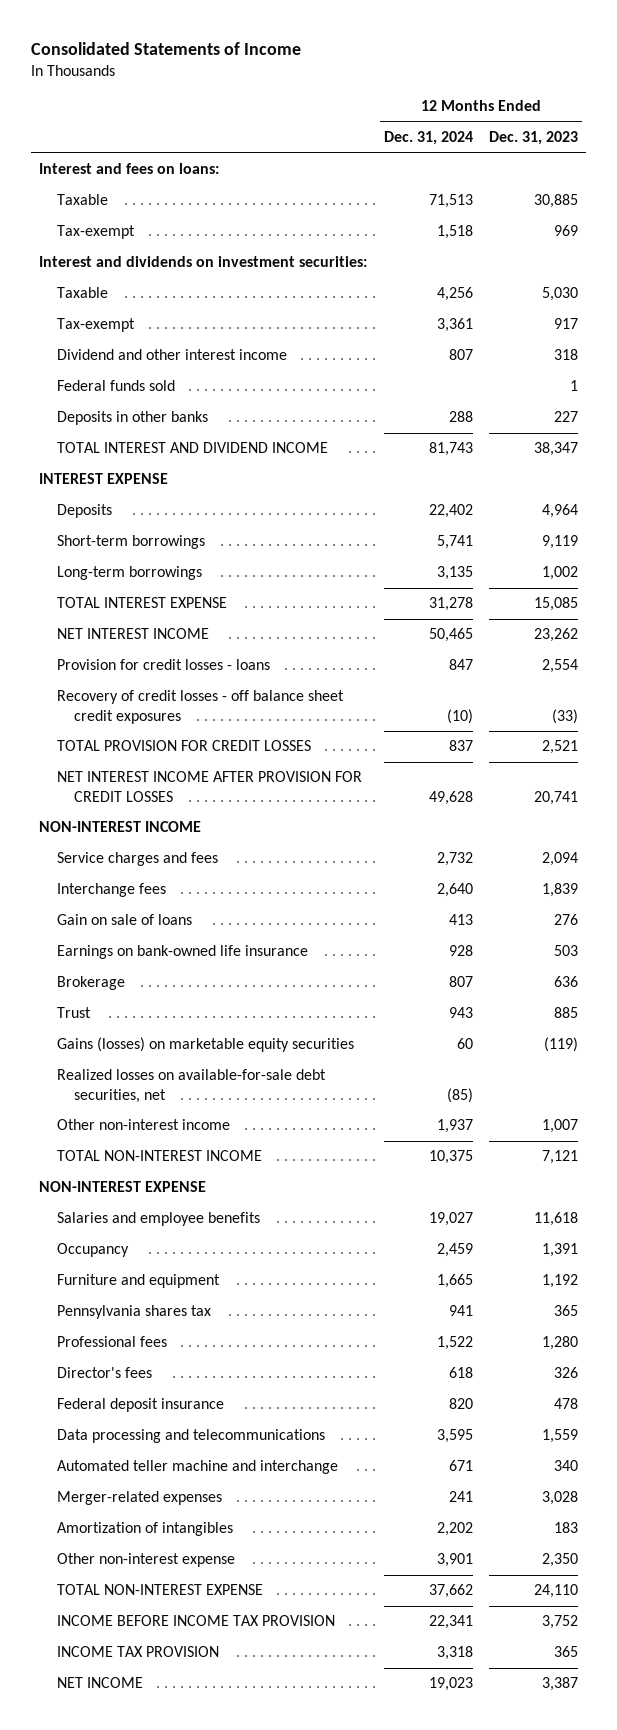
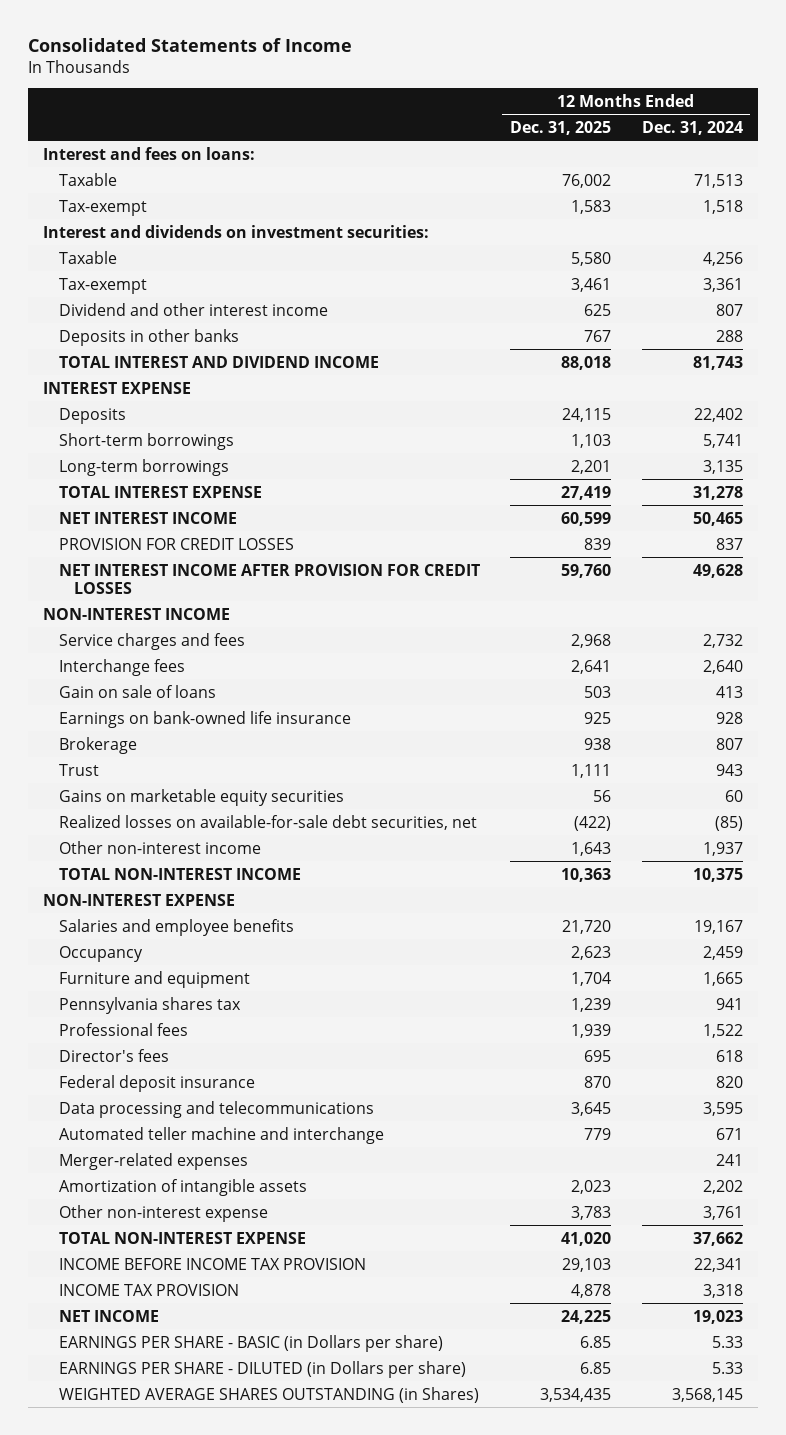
- | 12 Months Ended Dec. 31, 2024 | 12 Months Ended Dec. 31, 2023
+ | 12 Months Ended Dec. 31, 2025 | 12 Months Ended Dec. 31, 2024
- Federal funds sold | | 1
- Provision for credit losses - loans | 847 | 2,554
- Recovery of credit losses - off balance sheet credit exposures | (10) | (33)
- TOTAL PROVISION FOR CREDIT LOSSES | 837 | 2,521
+ PROVISION FOR CREDIT LOSSES | 839 | 837
- Gains (losses) on marketable equity securities | 60 | (119)
+ Gains on marketable equity securities | 56 | 60
- Salaries and employee benefits | 19,027 | 11,618
+ Salaries and employee benefits | 21,720 | 19,167
- Amortization of intangibles | 2,202 | 183
- Other non-interest expense | 3,901 | 2,350
+ Amortization of intangible assets | 2,023 | 2,202
+ Other non-interest expense | 3,783 | 3,761
+ EARNINGS PER SHARE - BASIC (in Dollars per share) | 6.85 | 5.33
+ EARNINGS PER SHARE - DILUTED (in Dollars per share) | 6.85 | 5.33
+ WEIGHTED AVERAGE SHARES OUTSTANDING (in Shares) | 3,534,435 | 3,568,145

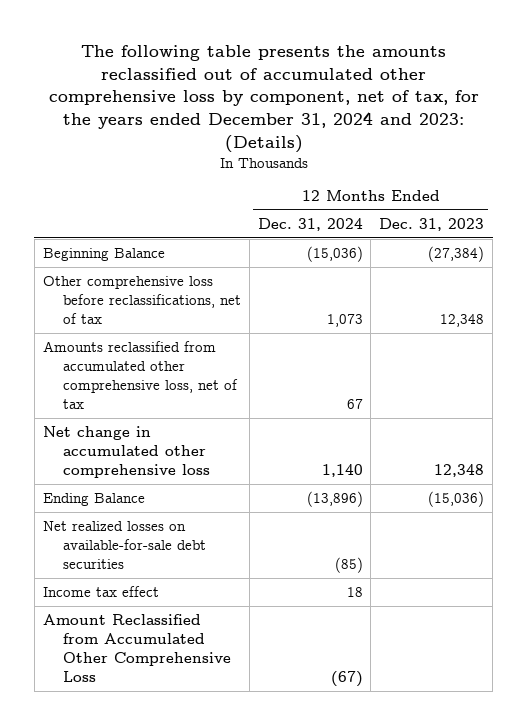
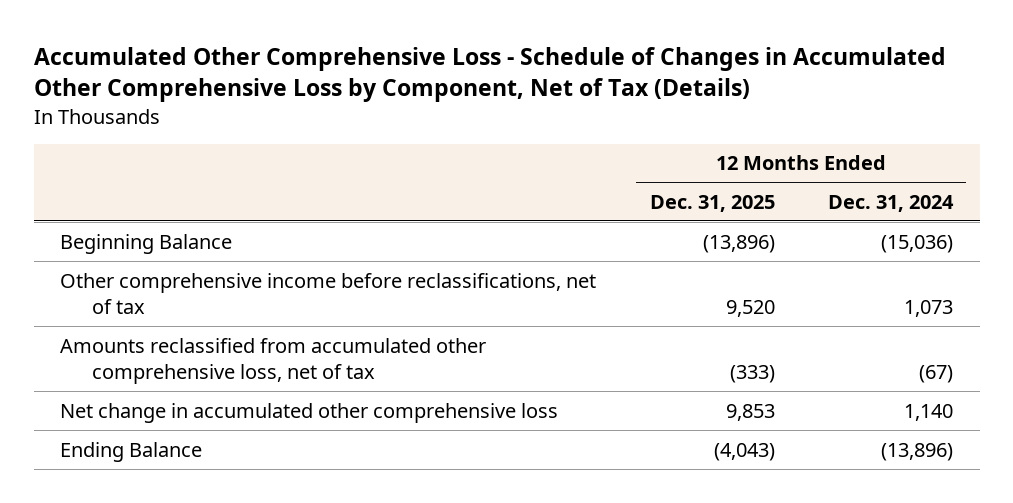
- The following table presents the amounts reclassified out of accumulated other comprehensive loss by component, net of tax, for the years ended December 31, 2024 and 2023: (Details)
+ Accumulated Other Comprehensive Loss - Schedule of Changes in Accumulated Other Comprehensive Loss by Component, Net of Tax (Details)
- | 12 Months Ended Dec. 31, 2024 | 12 Months Ended Dec. 31, 2023
+ | 12 Months Ended Dec. 31, 2025 | 12 Months Ended Dec. 31, 2024
- Other comprehensive loss before reclassifications, net of tax | 1,073 | 12,348
- Amounts reclassified from accumulated other comprehensive loss, net of tax | 67 |
+ Other comprehensive income before reclassifications, net of tax | 9,520 | 1,073
+ Amounts reclassified from accumulated other comprehensive loss, net of tax | (333) | (67)
- Net realized losses on available-for-sale debt securities | (85) |
- Income tax effect | 18 |
- Amount Reclassified from Accumulated Other Comprehensive Loss | (67) |

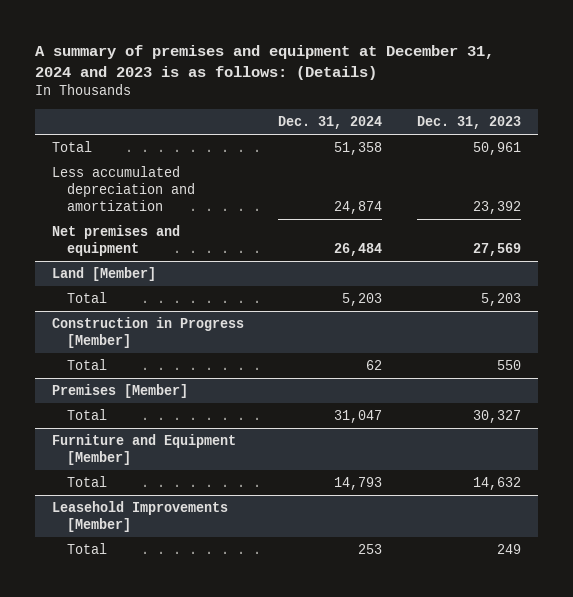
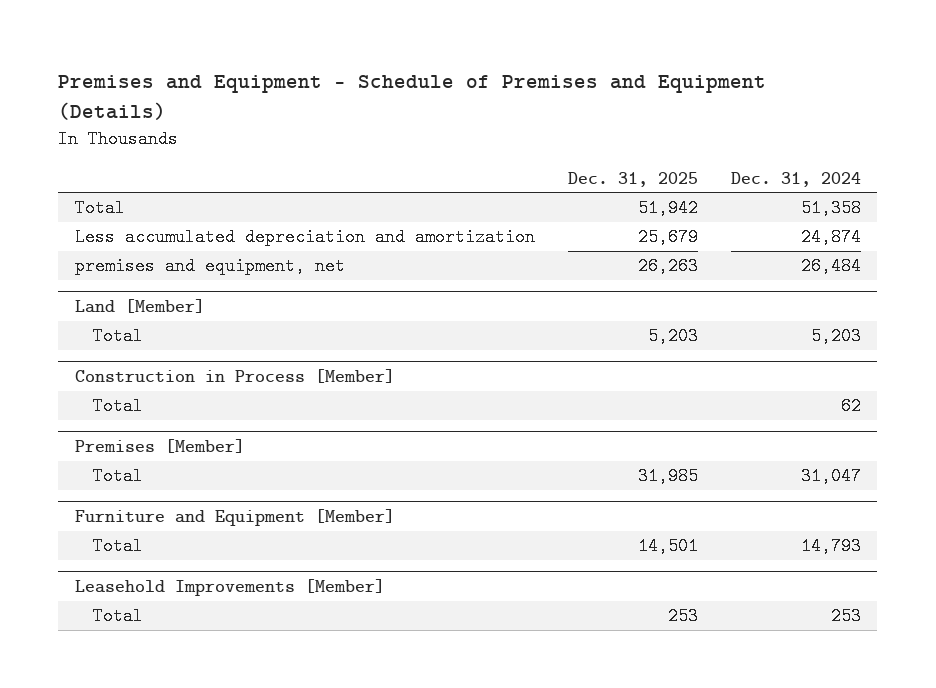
- A summary of premises and equipment at December 31, 2024 and 2023 is as follows: (Details)
+ Premises and Equipment - Schedule of Premises and Equipment (Details)
- | Dec. 31, 2024 | Dec. 31, 2023
+ | Dec. 31, 2025 | Dec. 31, 2024
- Net premises and equipment | 26,484 | 27,569
+ premises and equipment, net | 26,263 | 26,484
- Construction in Progress [Member]
+ Construction in Process [Member]

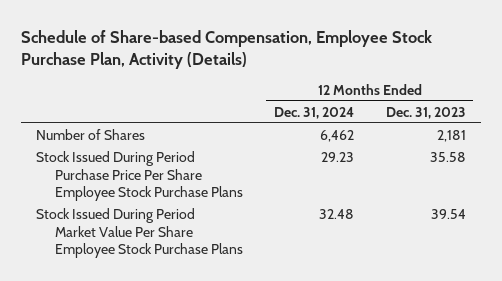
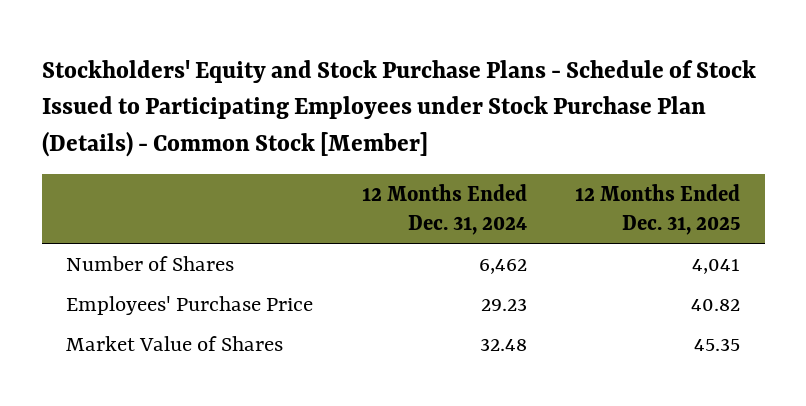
- Schedule of Share-based Compensation, Employee Stock Purchase Plan, Activity (Details)
+ Stockholders' Equity and Stock Purchase Plans - Schedule of Stock Issued to Participating Employees under Stock Purchase Plan (Details) - Common Stock [Member]
- | 12 Months Ended Dec. 31, 2024 | 12 Months Ended Dec. 31, 2023
+ | 12 Months Ended Dec. 31, 2024 | 12 Months Ended Dec. 31, 2025
- Stock Issued During Period Purchase Price Per Share Employee Stock Purchase Plans | 29.23 | 35.58
- Stock Issued During Period Market Value Per Share Employee Stock Purchase Plans | 32.48 | 39.54
+ Employees' Purchase Price | 29.23 | 40.82
+ Market Value of Shares | 32.48 | 45.35

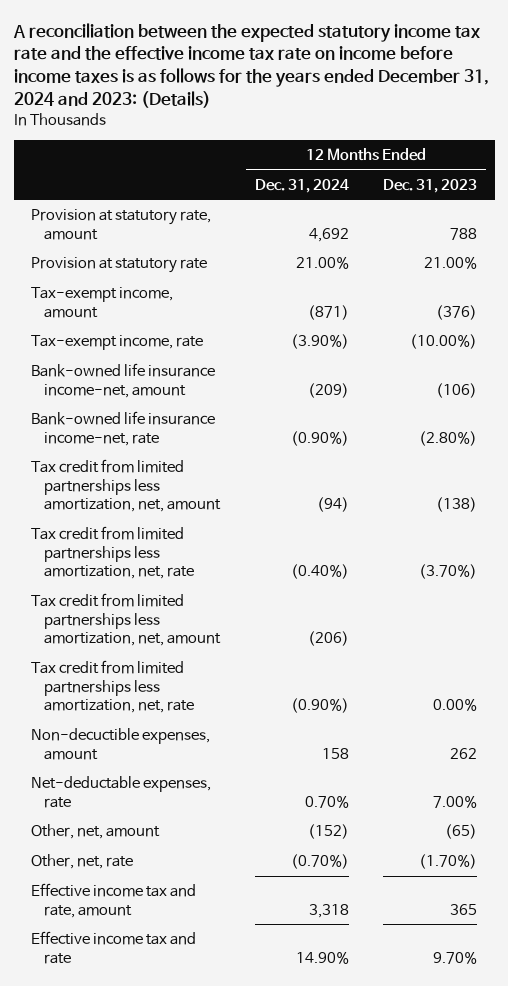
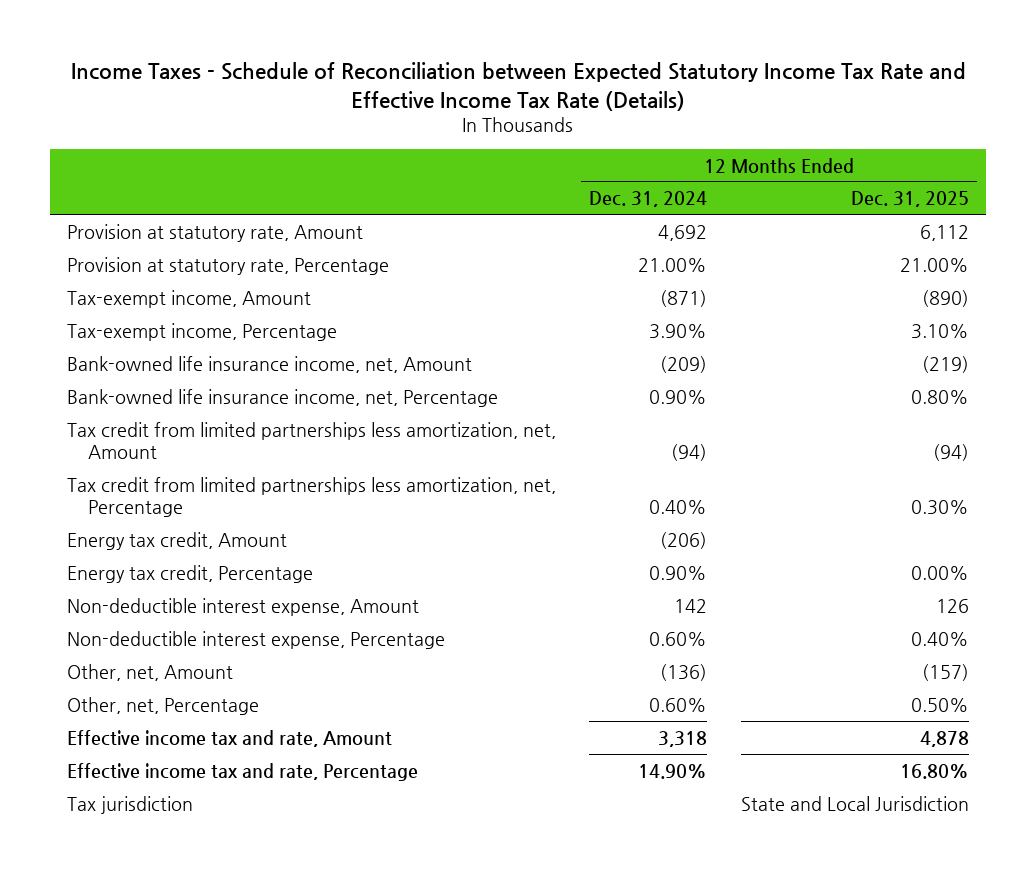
- A reconciliation between the expected statutory income tax rate and the effective income tax rate on income before income taxes is as follows for the years ended December 31, 2024 and 2023: (Details)
+ Income Taxes - Schedule of Reconciliation between Expected Statutory Income Tax Rate and Effective Income Tax Rate (Details)
- | 12 Months Ended Dec. 31, 2024 | 12 Months Ended Dec. 31, 2023
+ | 12 Months Ended Dec. 31, 2024 | 12 Months Ended Dec. 31, 2025
- Provision at statutory rate, amount | 4,692 | 788
- Provision at statutory rate | 21.00% | 21.00%
- Tax-exempt income, amount | (871) | (376)
- Tax-exempt income, rate | (3.90%) | (10.00%)
- Bank-owned life insurance income-net, amount | (209) | (106)
- Bank-owned life insurance income-net, rate | (0.90%) | (2.80%)
- Tax credit from limited partnerships less amortization, net, amount | (94) | (138)
- Tax credit from limited partnerships less amortization, net, rate | (0.40%) | (3.70%)
- Tax credit from limited partnerships less amortization, net, amount | (206) |
- Tax credit from limited partnerships less amortization, net, rate | (0.90%) | 0.00%
- Non-decuctible expenses, amount | 158 | 262
- Net-deductable expenses, rate | 0.70% | 7.00%
- Other, net, amount | (152) | (65)
- Other, net, rate | (0.70%) | (1.70%)
- Effective income tax and rate, amount | 3,318 | 365
- Effective income tax and rate | 14.90% | 9.70%
+ Provision at statutory rate, Amount | 4,692 | 6,112
+ Provision at statutory rate, Percentage | 21.00% | 21.00%
+ Tax-exempt income, Amount | (871) | (890)
+ Tax-exempt income, Percentage | 3.90% | 3.10%
+ Bank-owned life insurance income, net, Amount | (209) | (219)
+ Bank-owned life insurance income, net, Percentage | 0.90% | 0.80%
+ Tax credit from limited partnerships less amortization, net, Amount | (94) | (94)
+ Tax credit from limited partnerships less amortization, net, Percentage | 0.40% | 0.30%
+ Energy tax credit, Amount | (206) |
+ Energy tax credit, Percentage | 0.90% | 0.00%
+ Non-deductible interest expense, Amount | 142 | 126
+ Non-deductible interest expense, Percentage | 0.60% | 0.40%
+ Other, net, Amount | (136) | (157)
+ Other, net, Percentage | 0.60% | 0.50%
+ Effective income tax and rate, Amount | 3,318 | 4,878
+ Effective income tax and rate, Percentage | 14.90% | 16.80%
+ Tax jurisdiction | | State and Local Jurisdiction

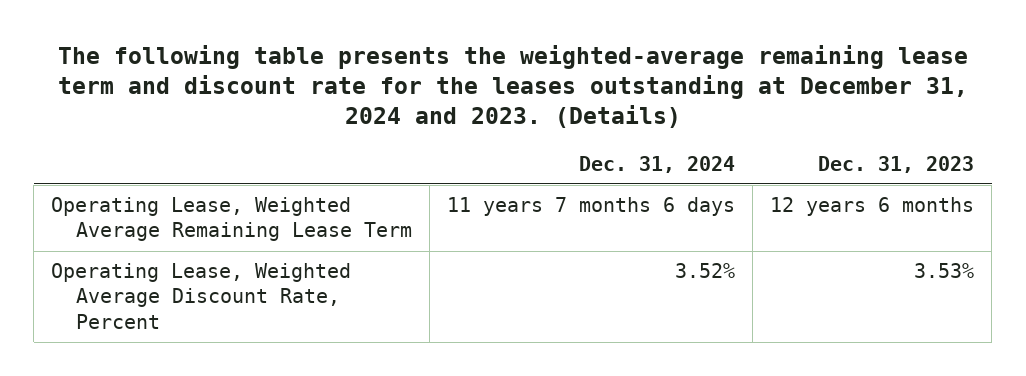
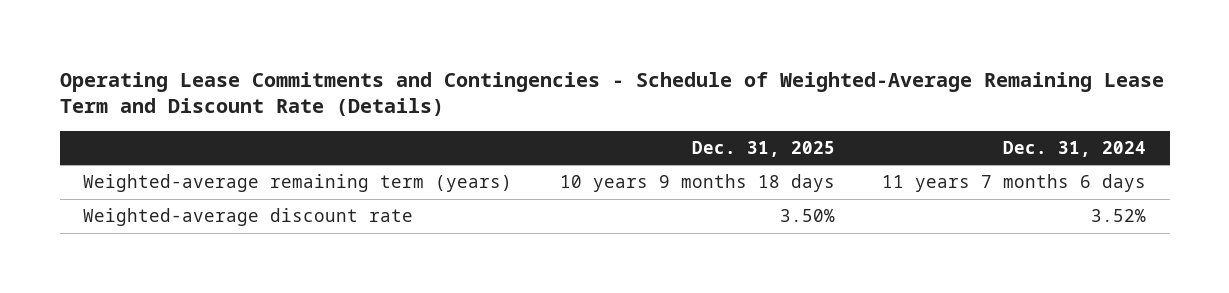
- The following table presents the weighted-average remaining lease term and discount rate for the leases outstanding at December 31, 2024 and 2023. (Details)
+ Operating Lease Commitments and Contingencies - Schedule of Weighted-Average Remaining Lease Term and Discount Rate (Details)
- | Dec. 31, 2024 | Dec. 31, 2023
+ | Dec. 31, 2025 | Dec. 31, 2024
- Operating Lease, Weighted Average Remaining Lease Term | 11 years 7 months 6 days | 12 years 6 months
- Operating Lease, Weighted Average Discount Rate, Percent | 3.52% | 3.53%
+ Weighted-average remaining term (years) | 10 years 9 months 18 days | 11 years 7 months 6 days
+ Weighted-average discount rate | 3.50% | 3.52%

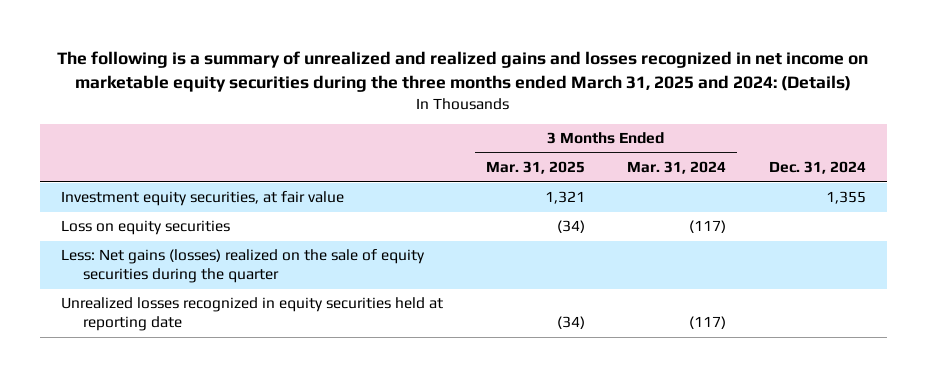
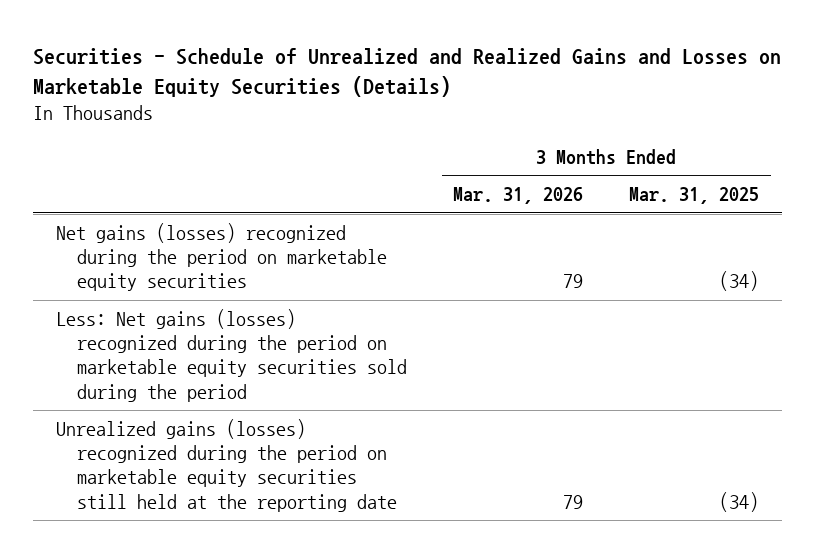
- The following is a summary of unrealized and realized gains and losses recognized in net income on marketable equity securities during the three months ended March 31, 2025 and 2024: (Details)
+ Securities - Schedule of Unrealized and Realized Gains and Losses on Marketable Equity Securities (Details)
- | 3 Months Ended Mar. 31, 2025 | 3 Months Ended Mar. 31, 2024 | Dec. 31, 2024
+ | 3 Months Ended Mar. 31, 2026 | 3 Months Ended Mar. 31, 2025
- Investment equity securities, at fair value | 1,321 | | 1,355
- Loss on equity securities | (34) | (117) |
- Less: Net gains (losses) realized on the sale of equity securities during the quarter
- Unrealized losses recognized in equity securities held at reporting date | (34) | (117) |
+ Net gains (losses) recognized during the period on marketable equity securities | 79 | (34)
+ Less: Net gains (losses) recognized during the period on marketable equity securities sold during the period
+ Unrealized gains (losses) recognized during the period on marketable equity securities still held at the reporting date | 79 | (34)

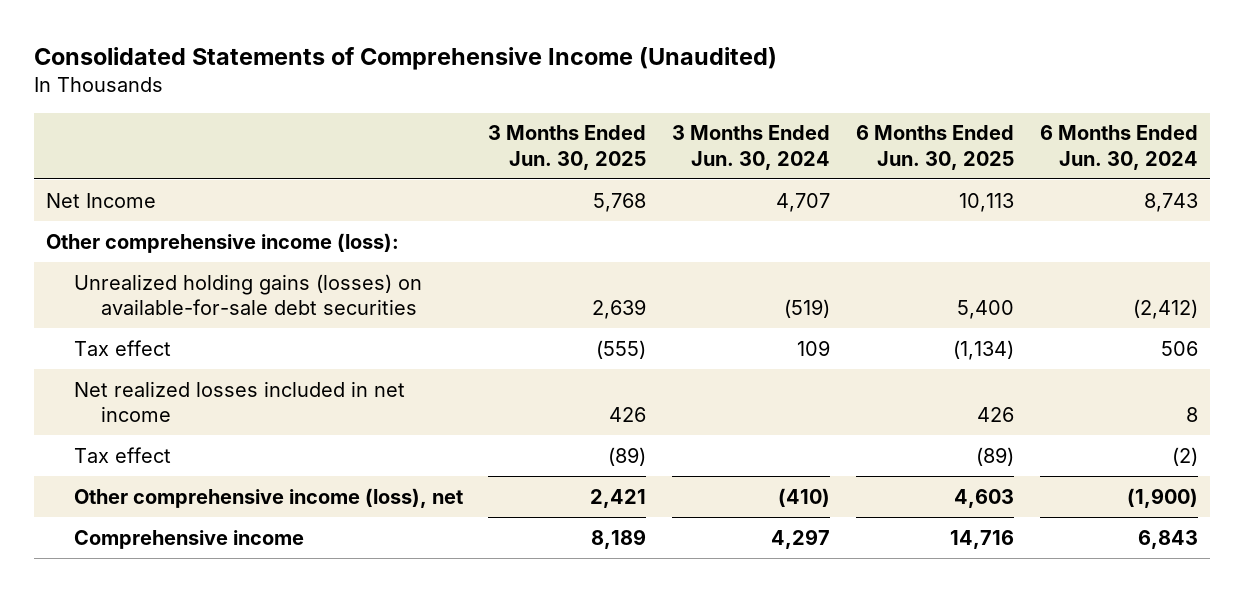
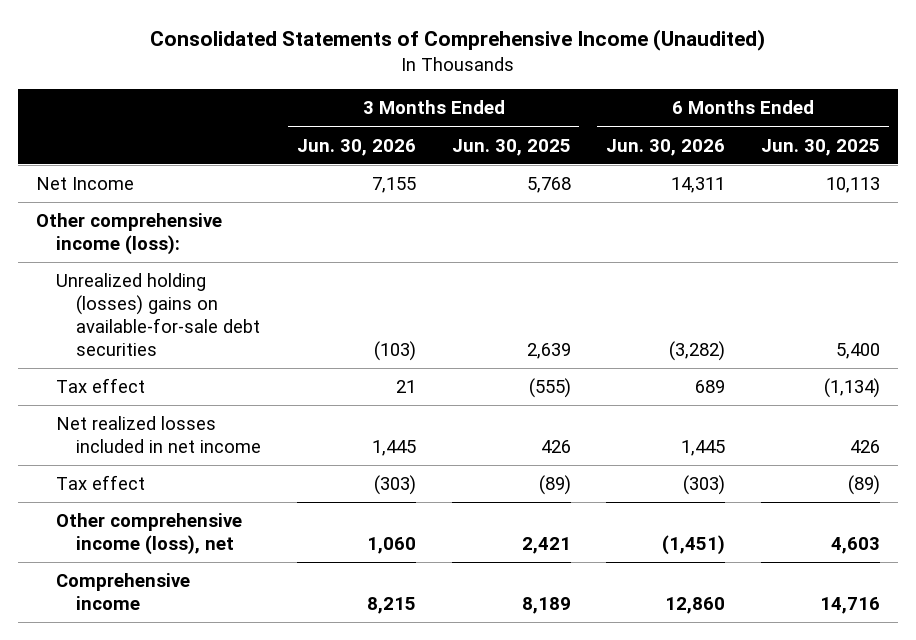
- | 3 Months Ended Jun. 30, 2025 | 3 Months Ended Jun. 30, 2024 | 6 Months Ended Jun. 30, 2025 | 6 Months Ended Jun. 30, 2024
+ | 3 Months Ended Jun. 30, 2026 | 3 Months Ended Jun. 30, 2025 | 6 Months Ended Jun. 30, 2026 | 6 Months Ended Jun. 30, 2025
- Unrealized holding gains (losses) on available-for-sale debt securities | 2,639 | (519) | 5,400 | (2,412)
+ Unrealized holding (losses) gains on available-for-sale debt securities | (103) | 2,639 | (3,282) | 5,400

